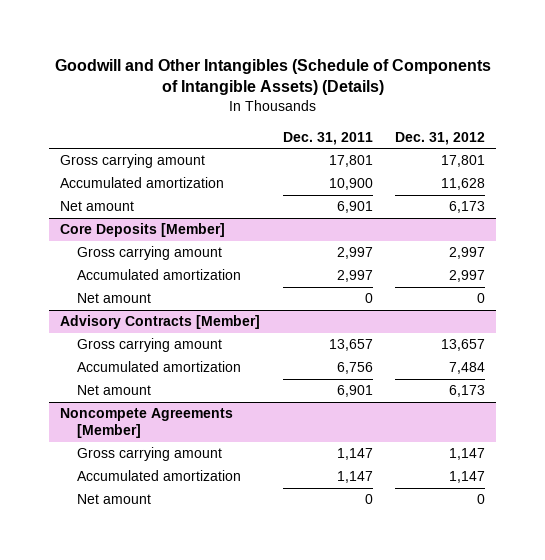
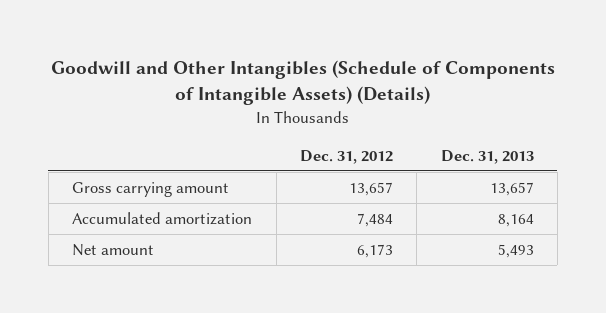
- | Dec. 31, 2011 | Dec. 31, 2012
+ | Dec. 31, 2012 | Dec. 31, 2013
- Gross carrying amount | 17,801 | 17,801
- Accumulated amortization | 10,900 | 11,628
- Net amount | 6,901 | 6,173
- Core Deposits [Member]
- Gross carrying amount | 2,997 | 2,997
- Accumulated amortization | 2,997 | 2,997
- Net amount | 0 | 0
- Advisory Contracts [Member]
- Noncompete Agreements [Member]
- Gross carrying amount | 1,147 | 1,147
- Accumulated amortization | 1,147 | 1,147
- Net amount | 0 | 0

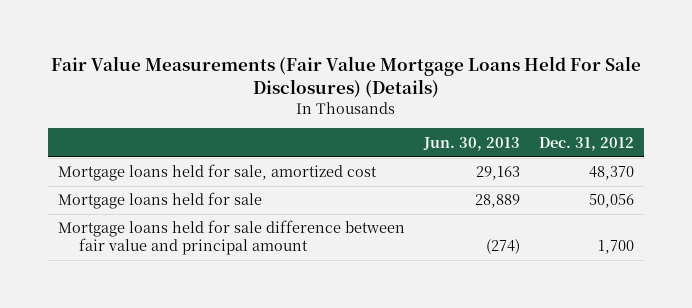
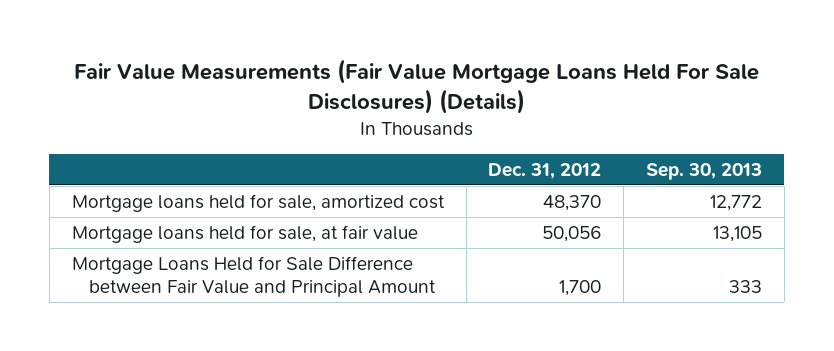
- | Jun. 30, 2013 | Dec. 31, 2012
+ | Dec. 31, 2012 | Sep. 30, 2013
- Mortgage loans held for sale | 28,889 | 50,056
- Mortgage loans held for sale difference between fair value and principal amount | (274) | 1,700
+ Mortgage loans held for sale, at fair value | 50,056 | 13,105
+ Mortgage Loans Held for Sale Difference between Fair Value and Principal Amount | 1,700 | 333

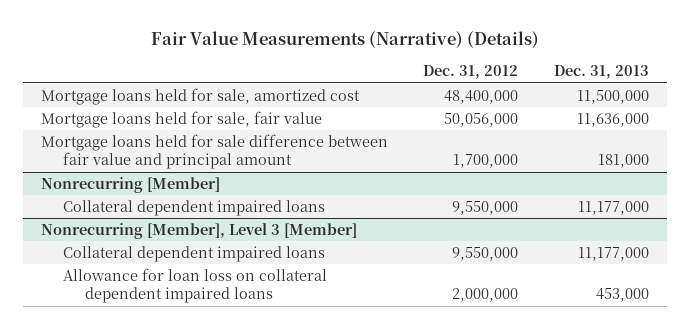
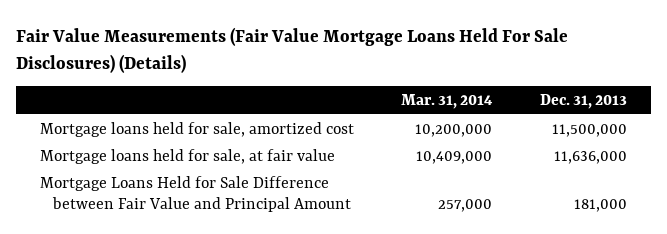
- Fair Value Measurements (Narrative) (Details)
+ Fair Value Measurements (Fair Value Mortgage Loans Held For Sale Disclosures) (Details)
- | Dec. 31, 2012 | Dec. 31, 2013
+ | Mar. 31, 2014 | Dec. 31, 2013
- Mortgage loans held for sale, fair value | 50,056,000 | 11,636,000
- Mortgage loans held for sale difference between fair value and principal amount | 1,700,000 | 181,000
- Nonrecurring [Member]
- Collateral dependent impaired loans | 9,550,000 | 11,177,000
- Nonrecurring [Member], Level 3 [Member]
- Collateral dependent impaired loans | 9,550,000 | 11,177,000
- Allowance for loan loss on collateral dependent impaired loans | 2,000,000 | 453,000
+ Mortgage loans held for sale, at fair value | 10,409,000 | 11,636,000
+ Mortgage Loans Held for Sale Difference between Fair Value and Principal Amount | 257,000 | 181,000

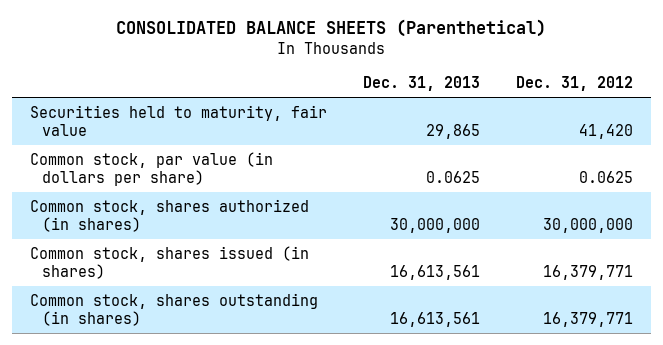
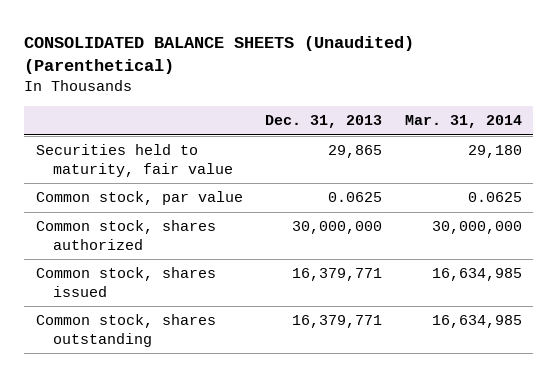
- CONSOLIDATED BALANCE SHEETS (Parenthetical)
+ CONSOLIDATED BALANCE SHEETS (Unaudited) (Parenthetical)
- | Dec. 31, 2013 | Dec. 31, 2012
+ | Dec. 31, 2013 | Mar. 31, 2014
- Common stock, par value (in dollars per share) | 0.0625 | 0.0625
- Common stock, shares authorized (in shares) | 30,000,000 | 30,000,000
- Common stock, shares issued (in shares) | 16,613,561 | 16,379,771
- Common stock, shares outstanding (in shares) | 16,613,561 | 16,379,771
+ Common stock, par value | 0.0625 | 0.0625
+ Common stock, shares authorized | 30,000,000 | 30,000,000
+ Common stock, shares issued | 16,379,771 | 16,634,985
+ Common stock, shares outstanding | 16,379,771 | 16,634,985

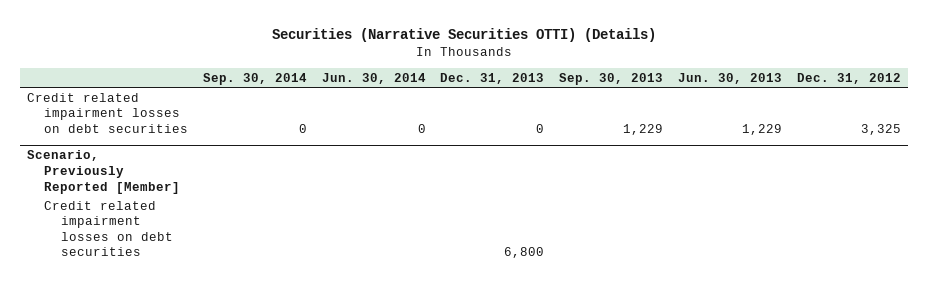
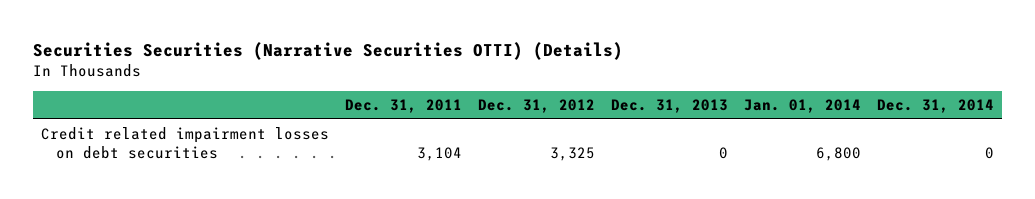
- Securities (Narrative Securities OTTI) (Details)
+ Securities Securities (Narrative Securities OTTI) (Details)
- | Sep. 30, 2014 | Jun. 30, 2014 | Dec. 31, 2013 | Sep. 30, 2013 | Jun. 30, 2013 | Dec. 31, 2012
+ | Dec. 31, 2011 | Dec. 31, 2012 | Dec. 31, 2013 | Jan. 01, 2014 | Dec. 31, 2014
- Scenario, Previously Reported [Member]
- Credit related impairment losses on debt securities | | | 6,800 | | |

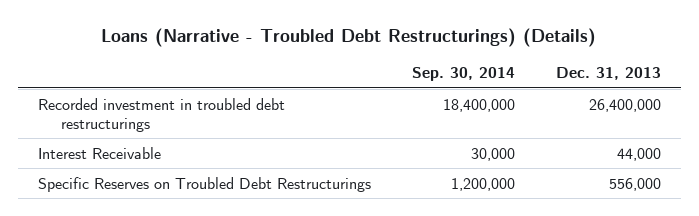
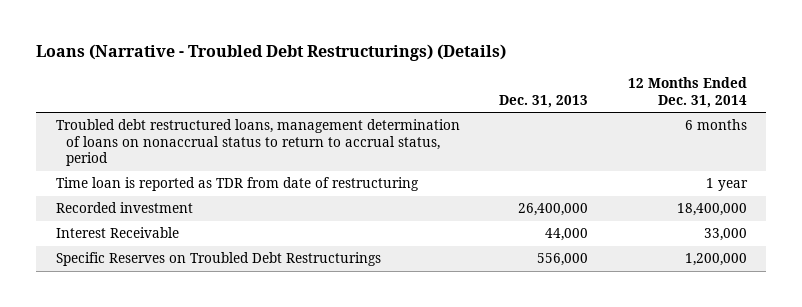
- | Sep. 30, 2014 | Dec. 31, 2013
+ | Dec. 31, 2013 | 12 Months Ended Dec. 31, 2014
- Recorded investment in troubled debt restructurings | 18,400,000 | 26,400,000
+ Troubled debt restructured loans, management determination of loans on nonaccrual status to return to accrual status, period | | 6 months
+ Time loan is reported as TDR from date of restructuring | | 1 year
+ Recorded investment | 26,400,000 | 18,400,000

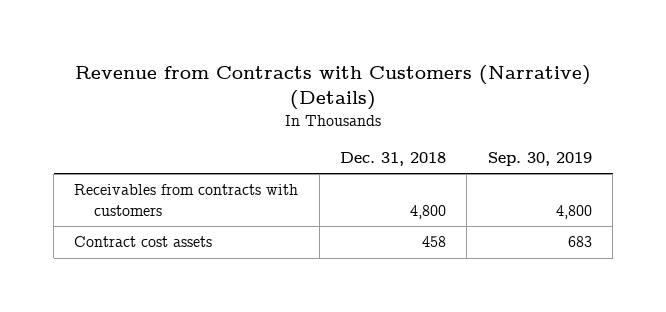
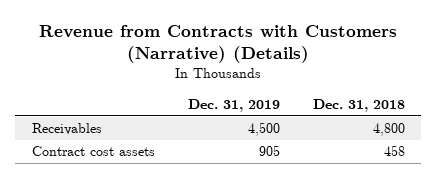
- | Dec. 31, 2018 | Sep. 30, 2019
+ | Dec. 31, 2019 | Dec. 31, 2018
- Receivables from contracts with customers | 4,800 | 4,800
+ Receivables | 4,500 | 4,800

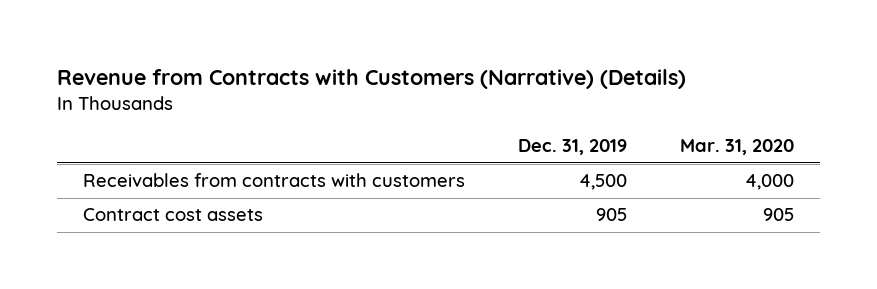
- | Dec. 31, 2019 | Dec. 31, 2018
+ | Dec. 31, 2019 | Mar. 31, 2020
- Receivables | 4,500 | 4,800
+ Receivables from contracts with customers | 4,500 | 4,000

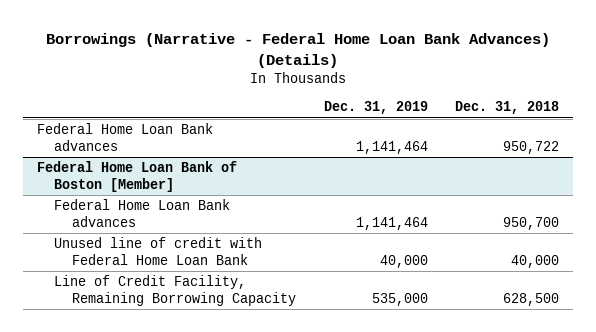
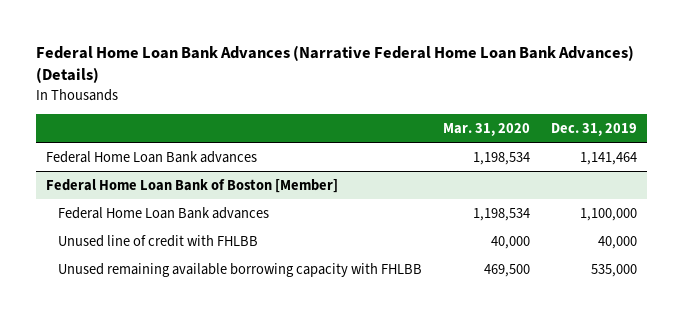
- Borrowings (Narrative - Federal Home Loan Bank Advances) (Details)
+ Federal Home Loan Bank Advances (Narrative Federal Home Loan Bank Advances) (Details)
- | Dec. 31, 2019 | Dec. 31, 2018
+ | Mar. 31, 2020 | Dec. 31, 2019
@ Federal Home Loan Bank of Boston [Member]
- Federal Home Loan Bank advances | 1,141,464 | 950,700
- Unused line of credit with Federal Home Loan Bank | 40,000 | 40,000
- Line of Credit Facility, Remaining Borrowing Capacity | 535,000 | 628,500
+ Federal Home Loan Bank advances | 1,198,534 | 1,100,000
+ Unused line of credit with FHLBB | 40,000 | 40,000
+ Unused remaining available borrowing capacity with FHLBB | 469,500 | 535,000

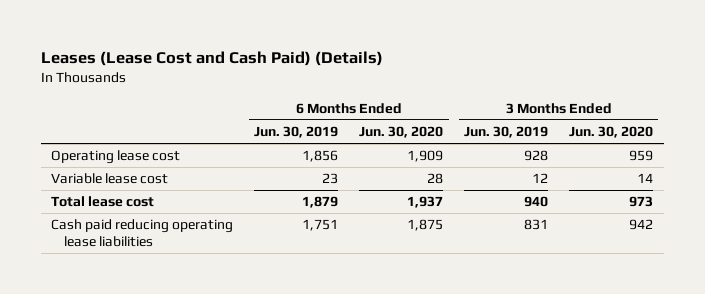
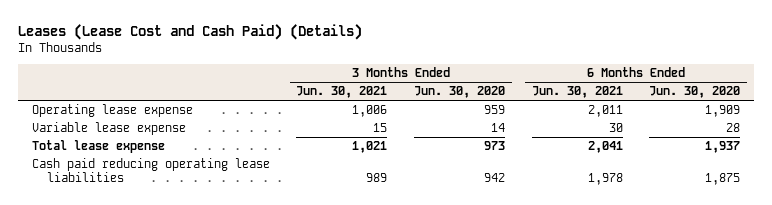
- | 6 Months Ended Jun. 30, 2019 | 6 Months Ended Jun. 30, 2020 | 3 Months Ended Jun. 30, 2019 | 3 Months Ended Jun. 30, 2020
+ | 3 Months Ended Jun. 30, 2021 | 3 Months Ended Jun. 30, 2020 | 6 Months Ended Jun. 30, 2021 | 6 Months Ended Jun. 30, 2020
- Operating lease cost | 1,856 | 1,909 | 928 | 959
- Variable lease cost | 23 | 28 | 12 | 14
- Total lease cost | 1,879 | 1,937 | 940 | 973
+ Operating lease expense | 1,006 | 959 | 2,011 | 1,909
+ Variable lease expense | 15 | 14 | 30 | 28
+ Total lease expense | 1,021 | 973 | 2,041 | 1,937

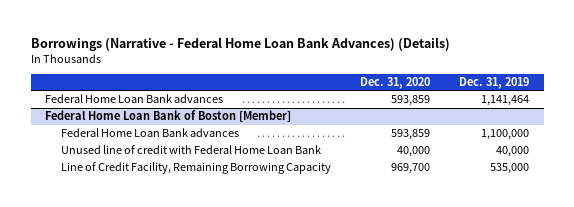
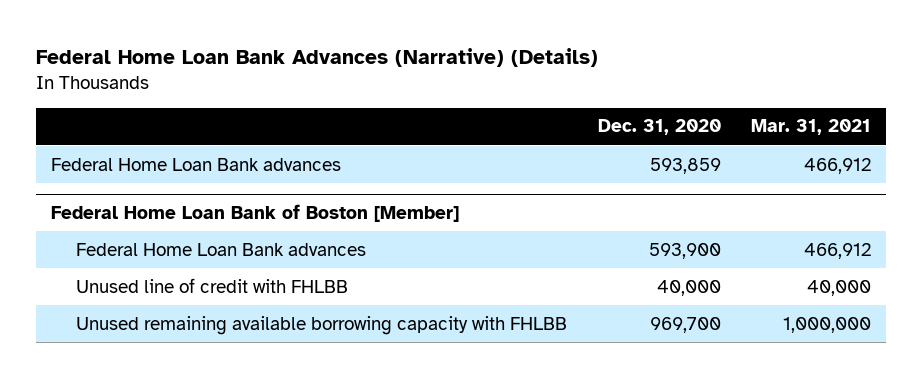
- Borrowings (Narrative - Federal Home Loan Bank Advances) (Details)
+ Federal Home Loan Bank Advances (Narrative) (Details)
- | Dec. 31, 2020 | Dec. 31, 2019
+ | Dec. 31, 2020 | Mar. 31, 2021
@ Federal Home Loan Bank of Boston [Member]
- Federal Home Loan Bank advances | 593,859 | 1,100,000
- Unused line of credit with Federal Home Loan Bank | 40,000 | 40,000
- Line of Credit Facility, Remaining Borrowing Capacity | 969,700 | 535,000
+ Federal Home Loan Bank advances | 593,900 | 466,912
+ Unused line of credit with FHLBB | 40,000 | 40,000
+ Unused remaining available borrowing capacity with FHLBB | 969,700 | 1,000,000

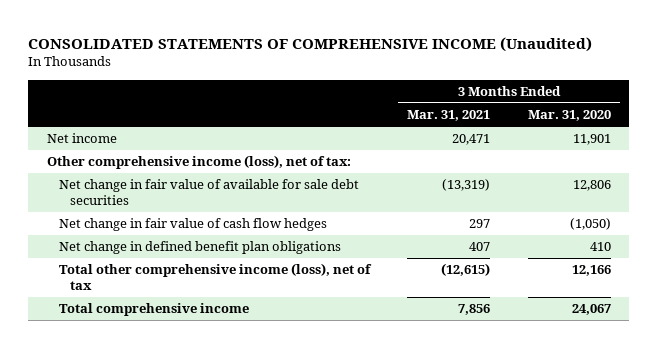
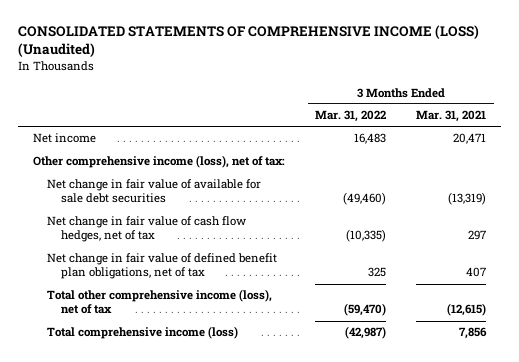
- CONSOLIDATED STATEMENTS OF COMPREHENSIVE INCOME (Unaudited)
+ CONSOLIDATED STATEMENTS OF COMPREHENSIVE INCOME (LOSS) (Unaudited)
- | 3 Months Ended Mar. 31, 2021 | 3 Months Ended Mar. 31, 2020
+ | 3 Months Ended Mar. 31, 2022 | 3 Months Ended Mar. 31, 2021
- Net change in fair value of cash flow hedges | 297 | (1,050)
- Net change in defined benefit plan obligations | 407 | 410
+ Net change in fair value of cash flow hedges, net of tax | (10,335) | 297
+ Net change in fair value of defined benefit plan obligations, net of tax | 325 | 407
- Total comprehensive income | 7,856 | 24,067
+ Total comprehensive income (loss) | (42,987) | 7,856

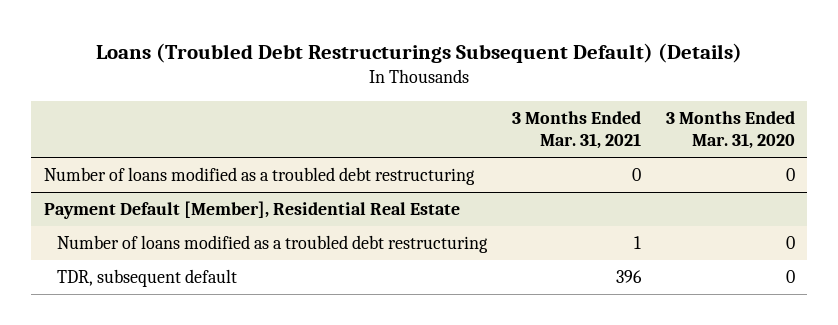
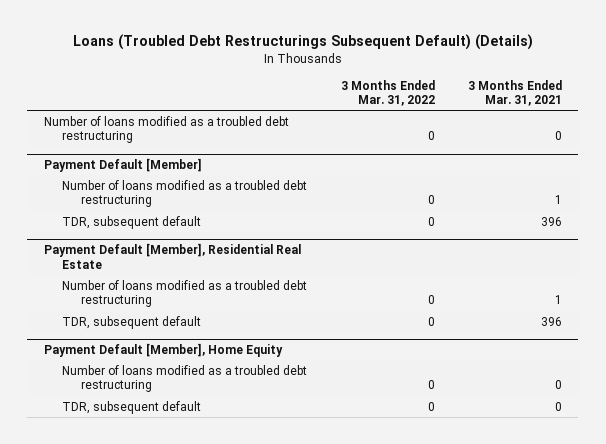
- | 3 Months Ended Mar. 31, 2021 | 3 Months Ended Mar. 31, 2020
+ | 3 Months Ended Mar. 31, 2022 | 3 Months Ended Mar. 31, 2021
+ Payment Default [Member]
+ Number of loans modified as a troubled debt restructuring | 0 | 1
+ TDR, subsequent default | 0 | 396
+ Payment Default [Member], Home Equity
+ Number of loans modified as a troubled debt restructuring | 0 | 0
+ TDR, subsequent default | 0 | 0

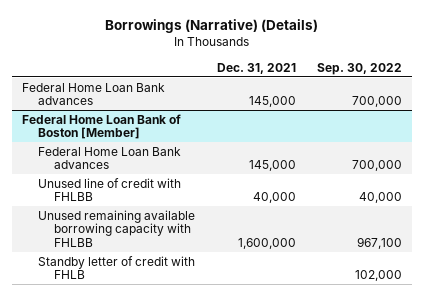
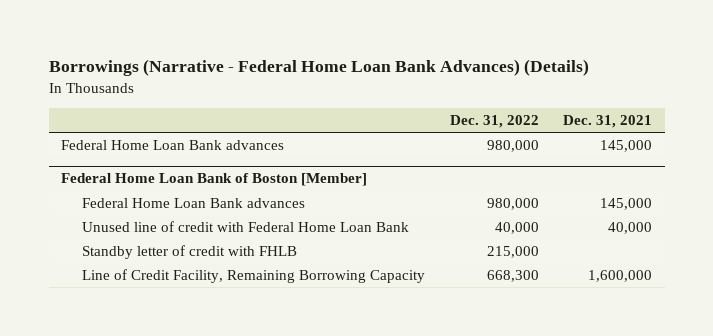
- Borrowings (Narrative) (Details)
+ Borrowings (Narrative - Federal Home Loan Bank Advances) (Details)
- | Dec. 31, 2021 | Sep. 30, 2022
+ | Dec. 31, 2022 | Dec. 31, 2021
@ Federal Home Loan Bank of Boston [Member]
- Unused line of credit with FHLBB | 40,000 | 40,000
- Unused remaining available borrowing capacity with FHLBB | 1,600,000 | 967,100
+ Unused line of credit with Federal Home Loan Bank | 40,000 | 40,000
+ Line of Credit Facility, Remaining Borrowing Capacity | 668,300 | 1,600,000

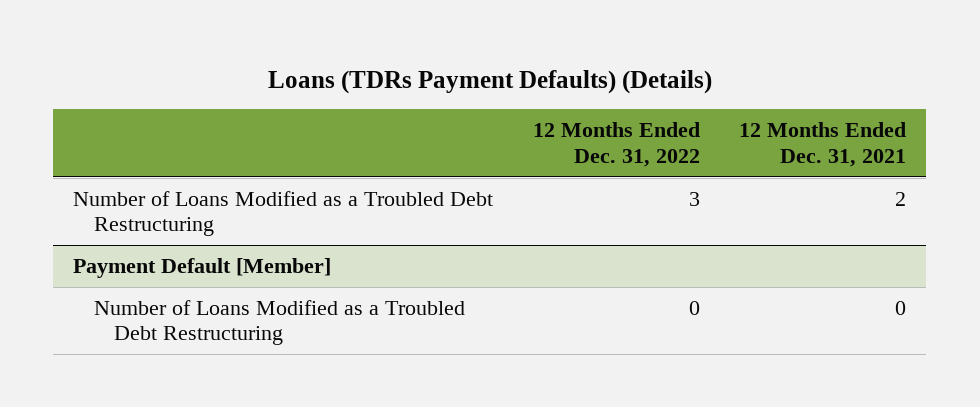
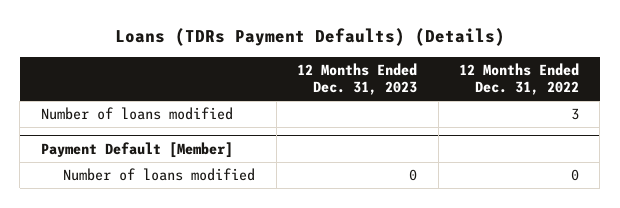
- | 12 Months Ended Dec. 31, 2022 | 12 Months Ended Dec. 31, 2021
+ | 12 Months Ended Dec. 31, 2023 | 12 Months Ended Dec. 31, 2022
- Number of Loans Modified as a Troubled Debt Restructuring | 3 | 2
+ Number of loans modified | | 3
@ Payment Default [Member]
- Number of Loans Modified as a Troubled Debt Restructuring | 0 | 0
+ Number of loans modified | 0 | 0

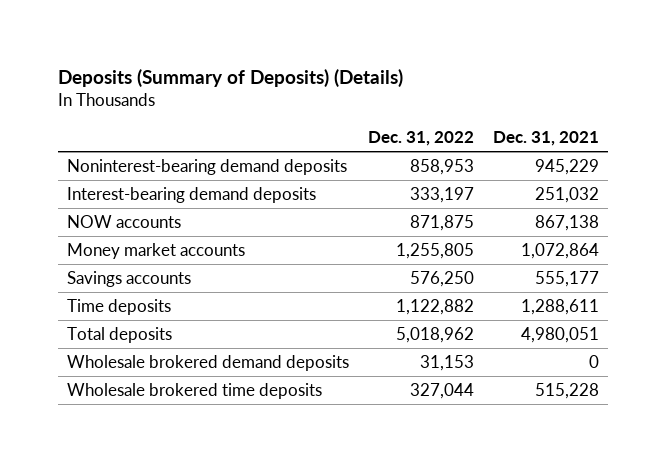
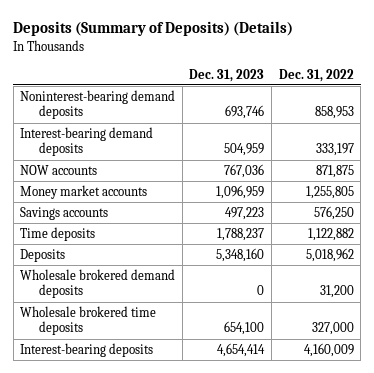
- | Dec. 31, 2022 | Dec. 31, 2021
+ | Dec. 31, 2023 | Dec. 31, 2022
- Total deposits | 5,018,962 | 4,980,051
- Wholesale brokered demand deposits | 31,153 | 0
- Wholesale brokered time deposits | 327,044 | 515,228
+ Deposits | 5,348,160 | 5,018,962
+ Wholesale brokered demand deposits | 0 | 31,200
+ Wholesale brokered time deposits | 654,100 | 327,000
+ Interest-bearing deposits | 4,654,414 | 4,160,009

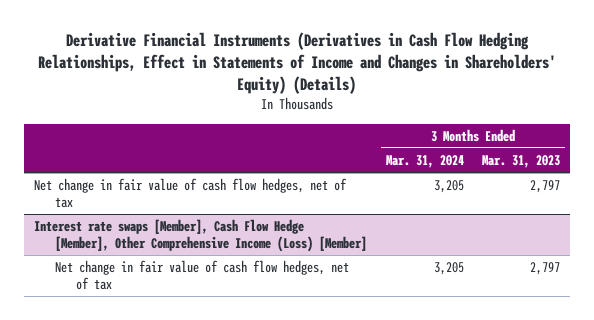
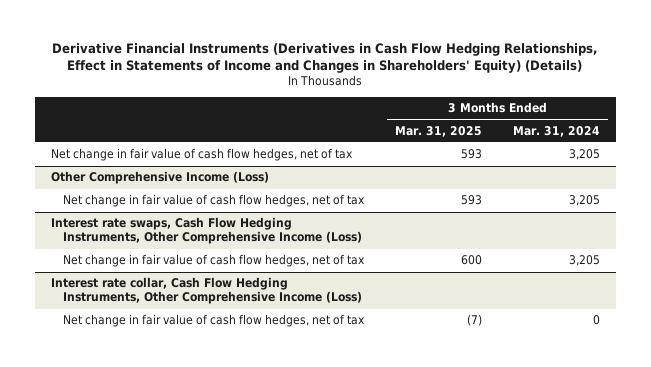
- | 3 Months Ended Mar. 31, 2024 | 3 Months Ended Mar. 31, 2023
+ | 3 Months Ended Mar. 31, 2025 | 3 Months Ended Mar. 31, 2024
- Interest rate swaps [Member], Cash Flow Hedge [Member], Other Comprehensive Income (Loss) [Member]
+ Other Comprehensive Income (Loss)
+ Interest rate swaps, Cash Flow Hedging Instruments, Other Comprehensive Income (Loss)
+ Net change in fair value of cash flow hedges, net of tax | 600 | 3,205
+ Interest rate collar, Cash Flow Hedging Instruments, Other Comprehensive Income (Loss)
+ Net change in fair value of cash flow hedges, net of tax | (7) | 0

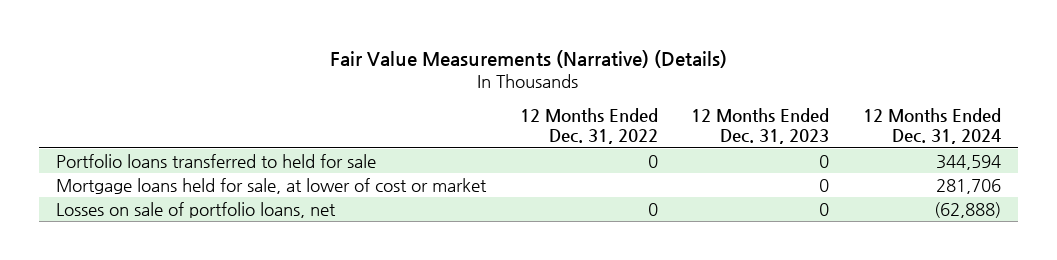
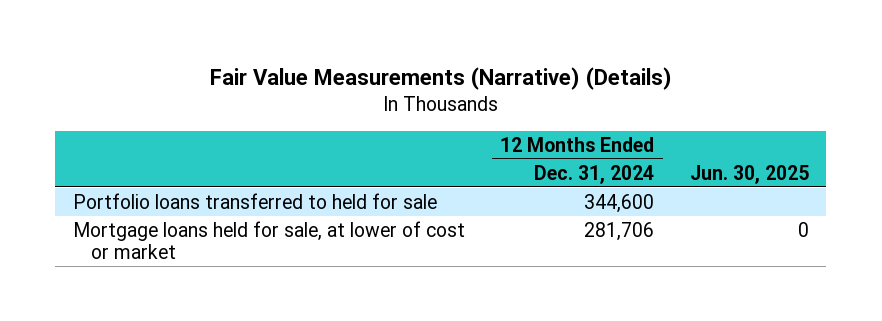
- | 12 Months Ended Dec. 31, 2022 | 12 Months Ended Dec. 31, 2023 | 12 Months Ended Dec. 31, 2024
+ | 12 Months Ended Dec. 31, 2024 | Jun. 30, 2025
- Portfolio loans transferred to held for sale | 0 | 0 | 344,594
+ Portfolio loans transferred to held for sale | 344,600 |
- Losses on sale of portfolio loans, net | 0 | 0 | (62,888)

